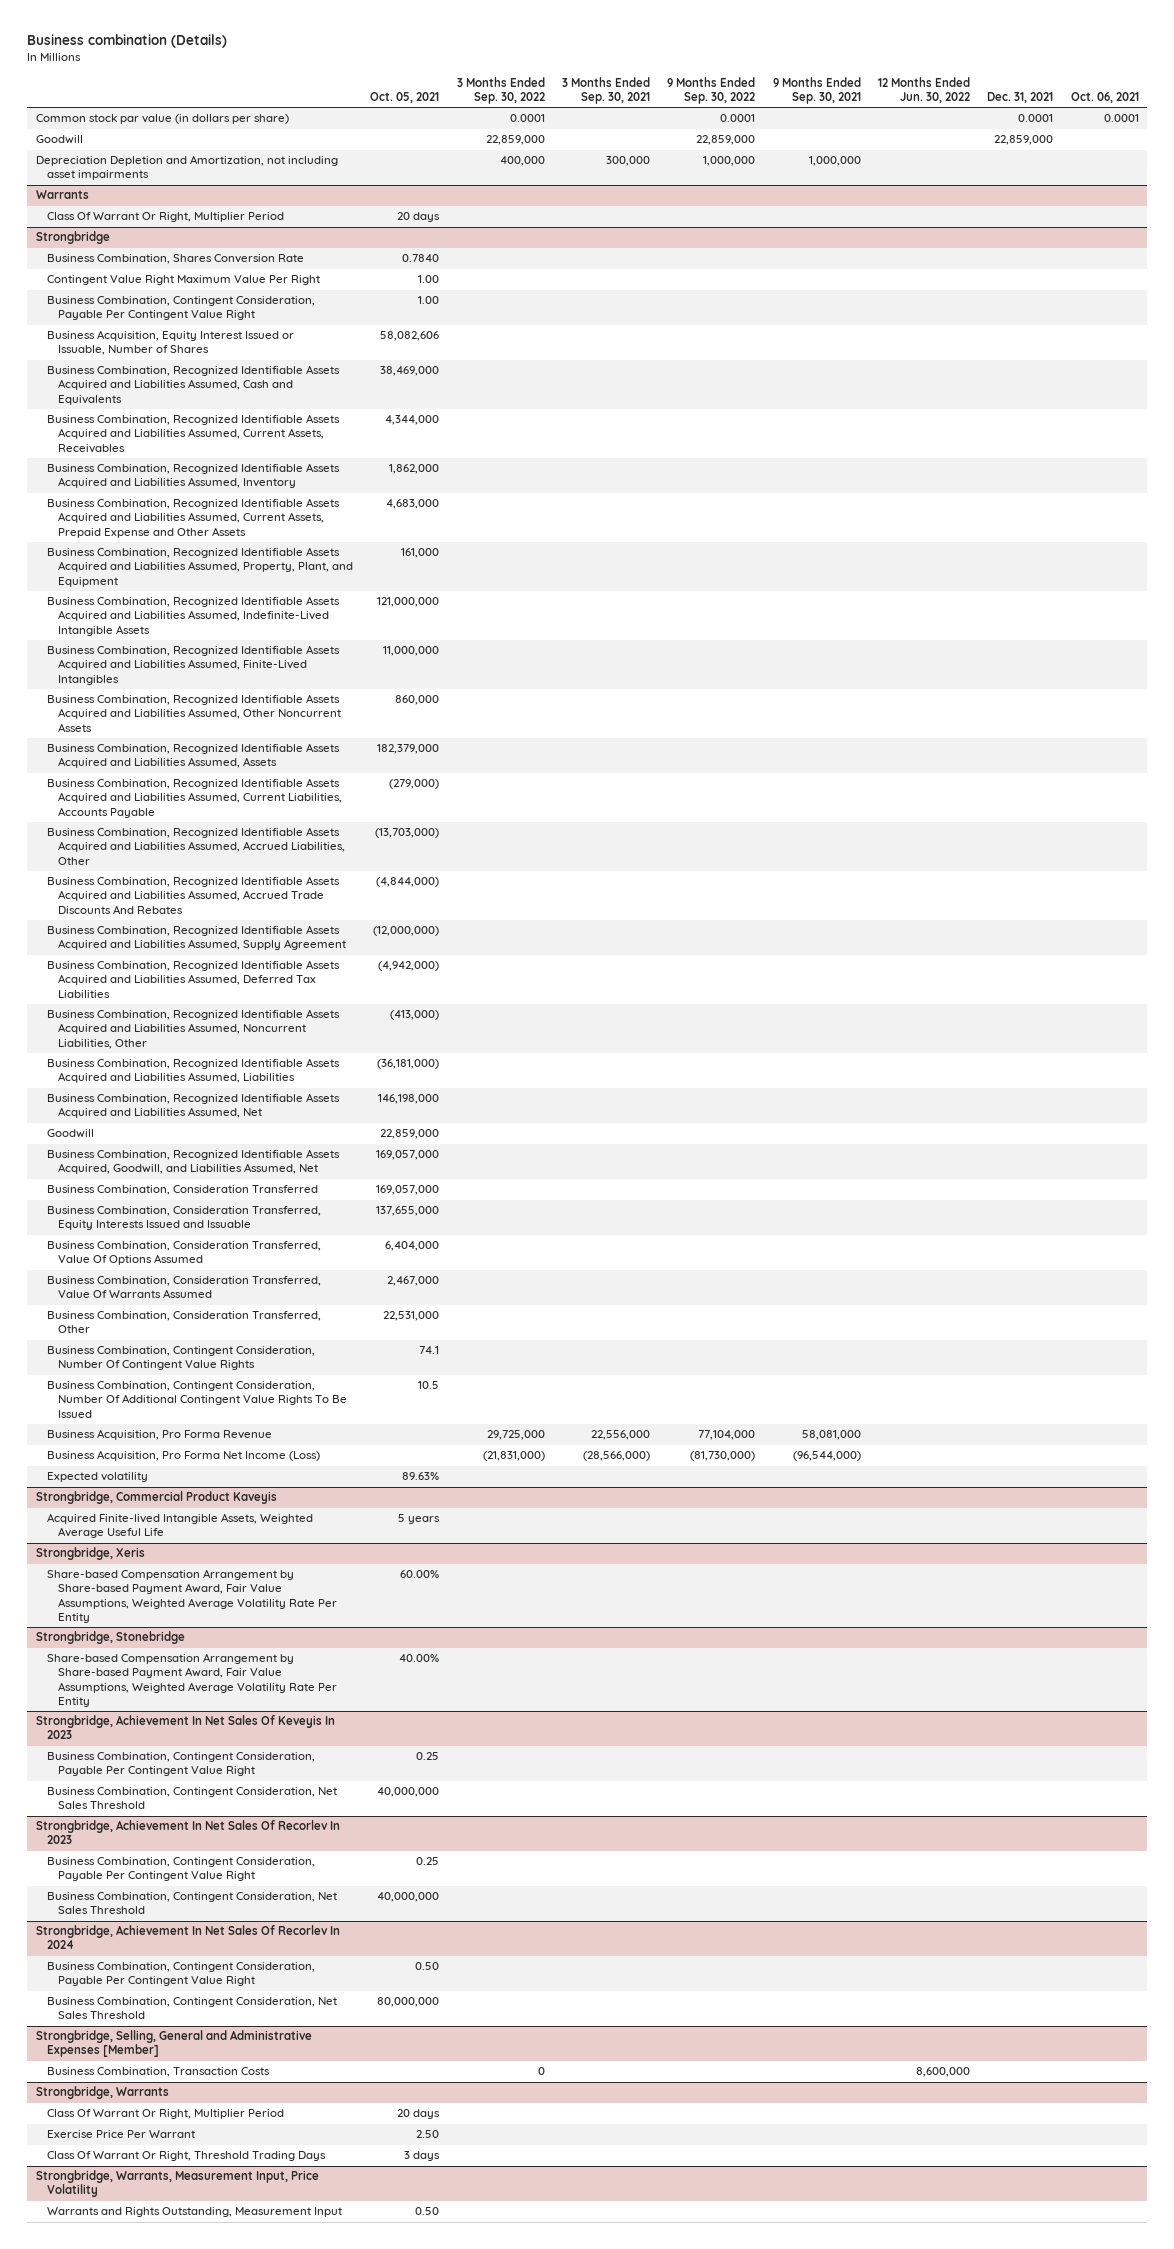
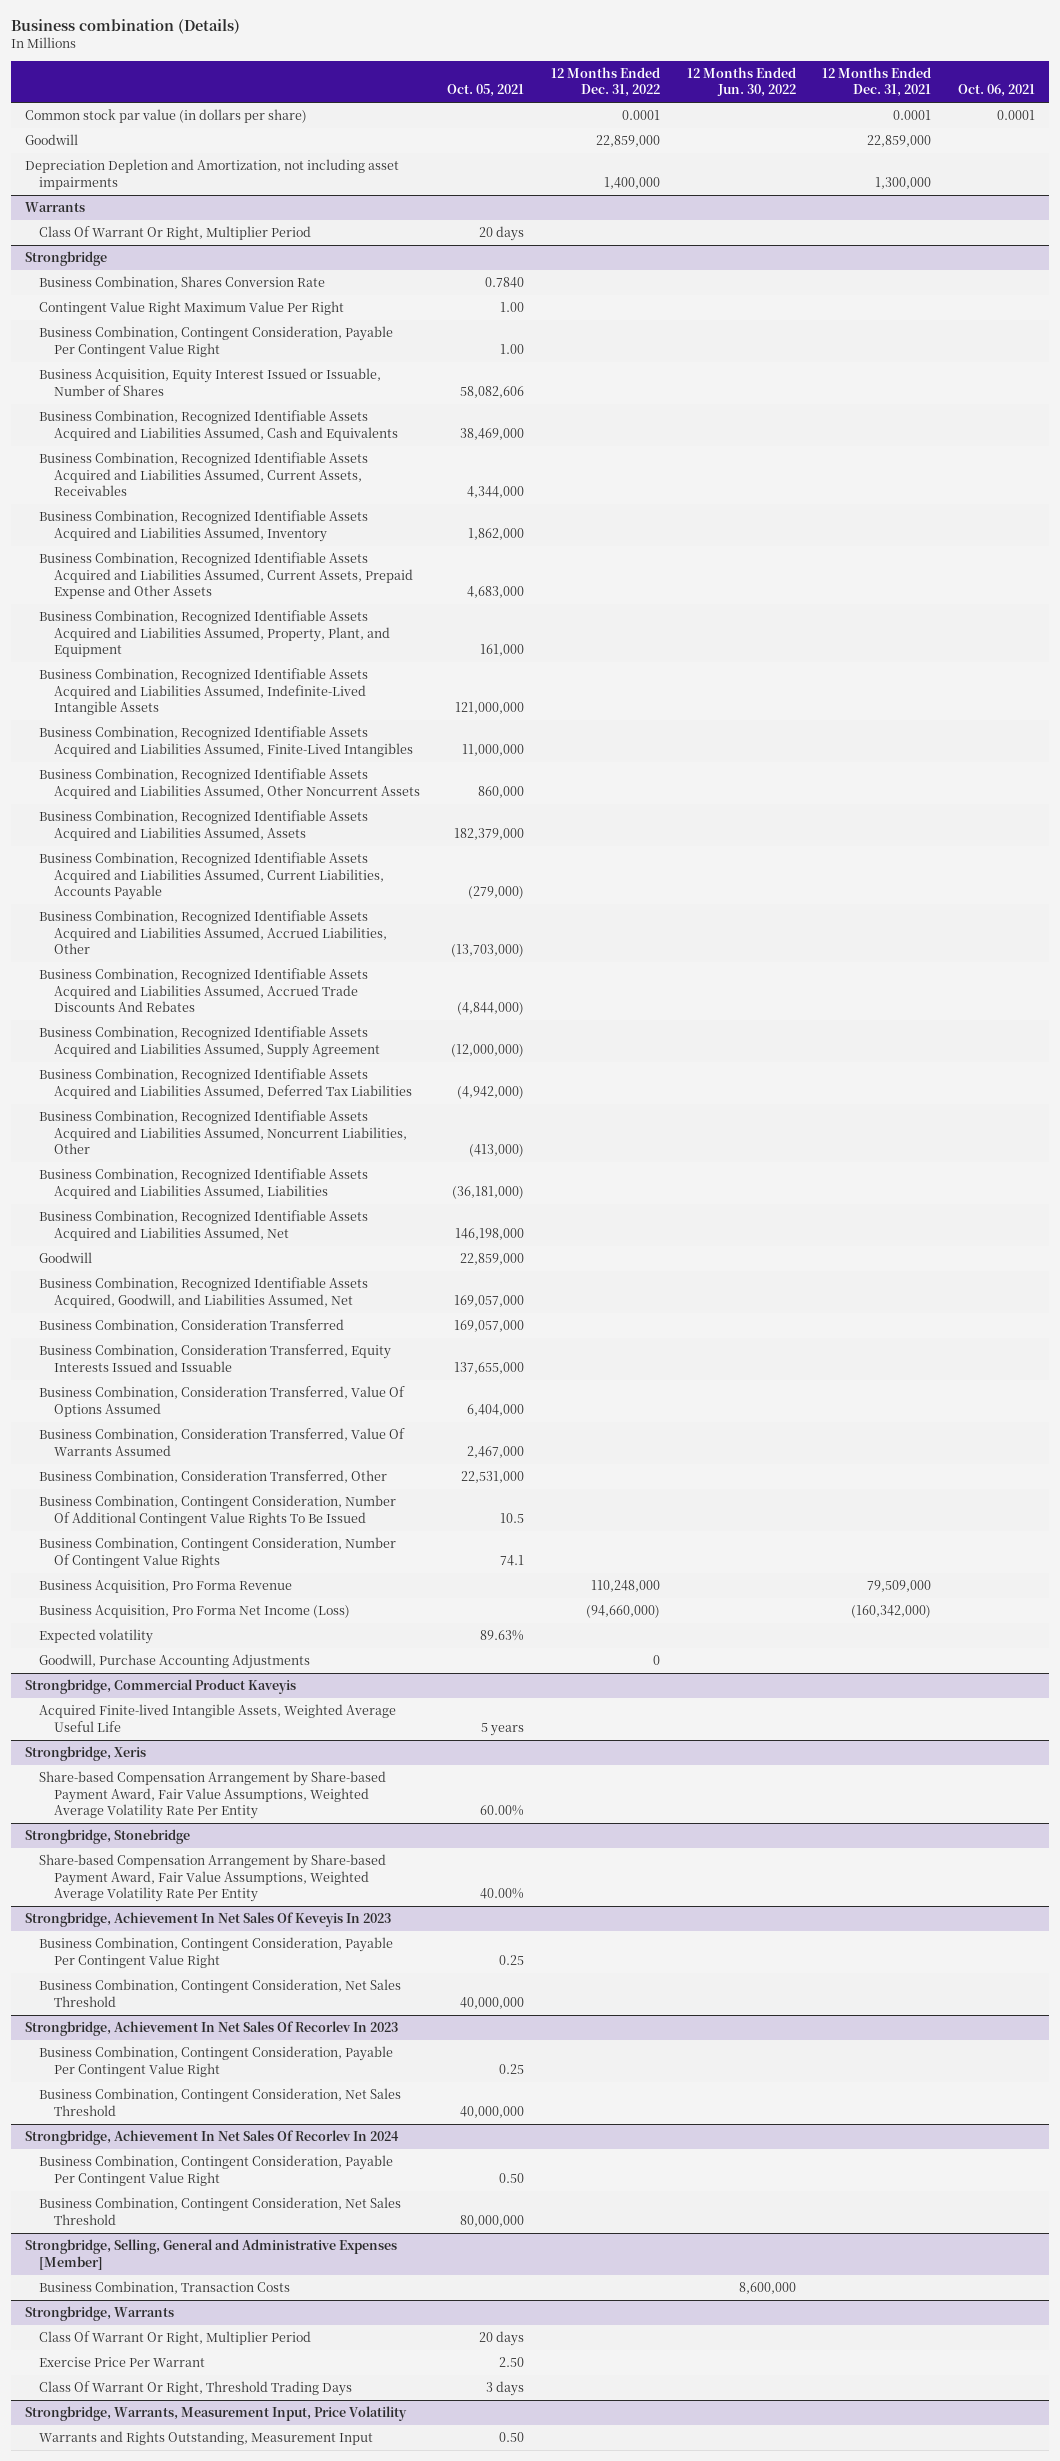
- | Oct. 05, 2021 | 3 Months Ended Sep. 30, 2022 | 3 Months Ended Sep. 30, 2021 | 9 Months Ended Sep. 30, 2022 | 9 Months Ended Sep. 30, 2021 | 12 Months Ended Jun. 30, 2022 | Dec. 31, 2021 | Oct. 06, 2021
+ | Oct. 05, 2021 | 12 Months Ended Dec. 31, 2022 | 12 Months Ended Jun. 30, 2022 | 12 Months Ended Dec. 31, 2021 | Oct. 06, 2021
@ Strongbridge
moved down: Business Combination, Contingent Consideration, Number Of Contingent Value Rights | 74.1 | | | |
+ Goodwill, Purchase Accounting Adjustments | | 0 | | |

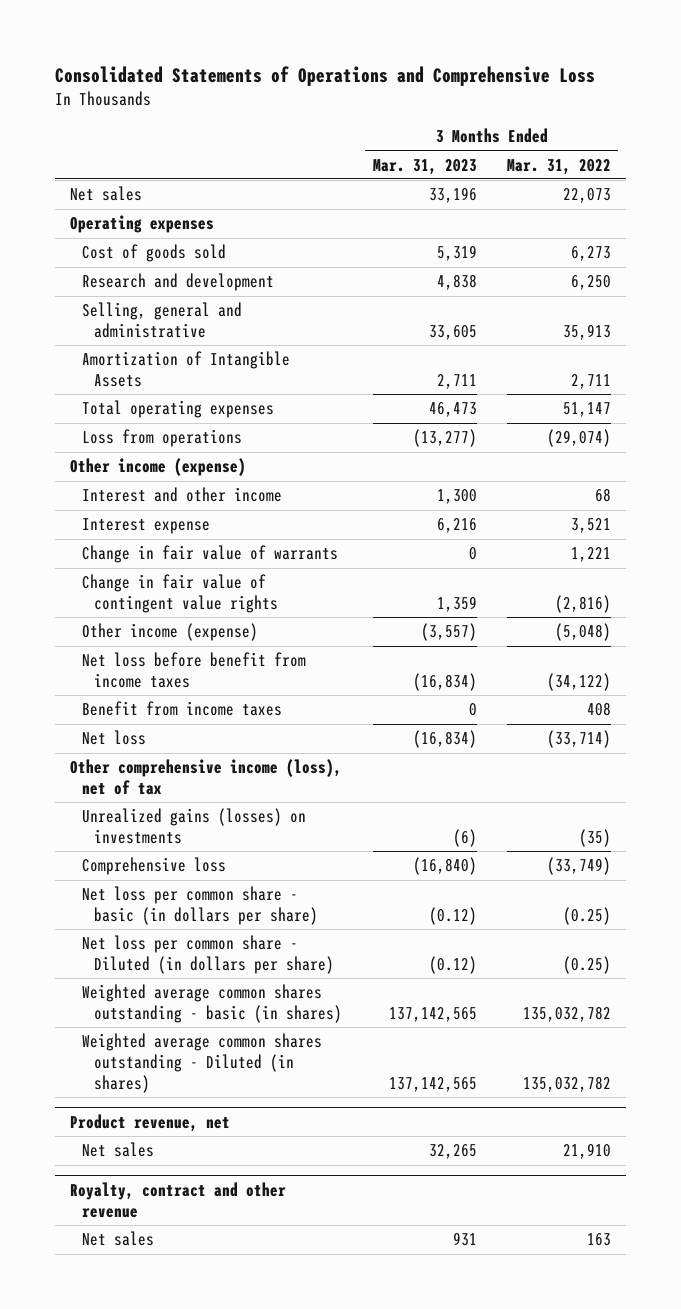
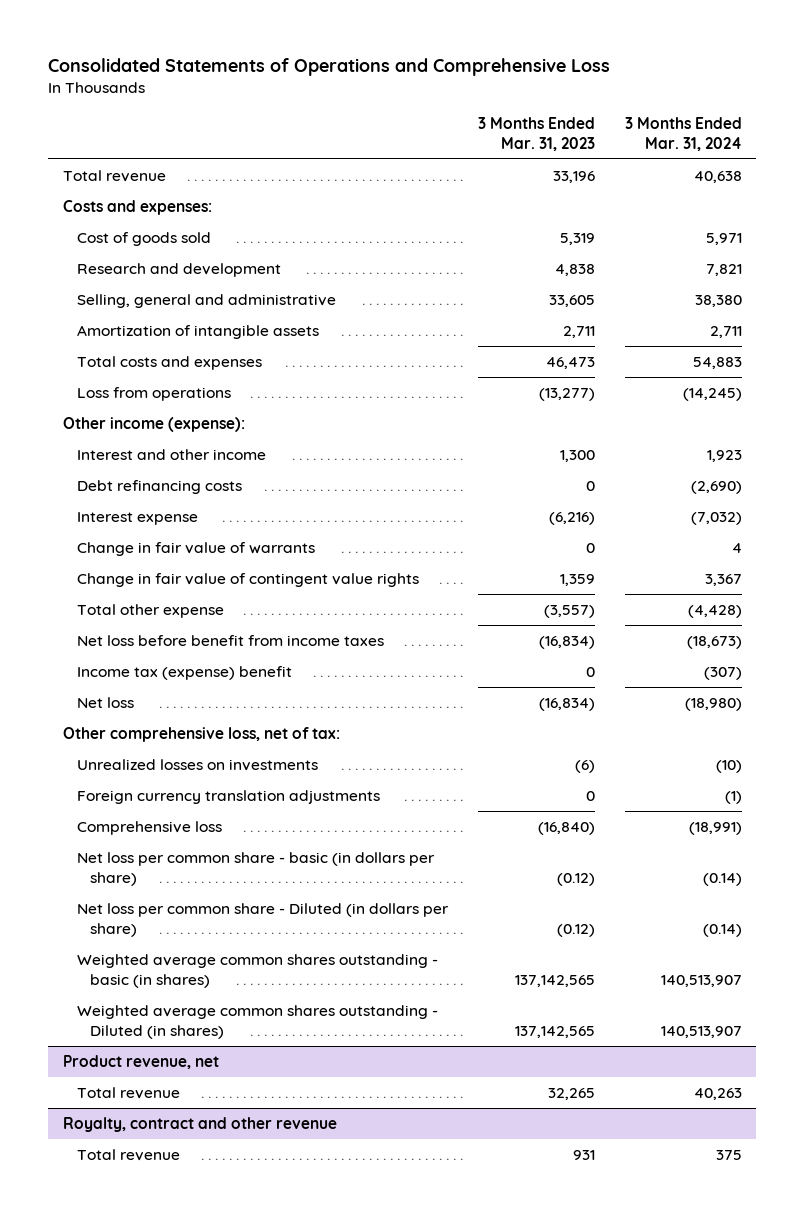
- | 3 Months Ended Mar. 31, 2023 | 3 Months Ended Mar. 31, 2022
+ | 3 Months Ended Mar. 31, 2023 | 3 Months Ended Mar. 31, 2024
- Net sales | 33,196 | 22,073
- Operating expenses
+ Total revenue | 33,196 | 40,638
+ Costs and expenses:
- Amortization of Intangible Assets | 2,711 | 2,711
- Total operating expenses | 46,473 | 51,147
+ Amortization of intangible assets | 2,711 | 2,711
+ Total costs and expenses | 46,473 | 54,883
- Other income (expense)
+ Other income (expense):
- Interest expense | 6,216 | 3,521
+ Debt refinancing costs | 0 | (2,690)
+ Interest expense | (6,216) | (7,032)
- Other income (expense) | (3,557) | (5,048)
+ Total other expense | (3,557) | (4,428)
- Benefit from income taxes | 0 | 408
+ Income tax (expense) benefit | 0 | (307)
- Other comprehensive income (loss), net of tax
- Unrealized gains (losses) on investments | (6) | (35)
+ Other comprehensive loss, net of tax:
+ Unrealized losses on investments | (6) | (10)
+ Foreign currency translation adjustments | 0 | (1)
@ Product revenue, net
- Net sales | 32,265 | 21,910
+ Total revenue | 32,265 | 40,263
@ Royalty, contract and other revenue
- Net sales | 931 | 163
+ Total revenue | 931 | 375

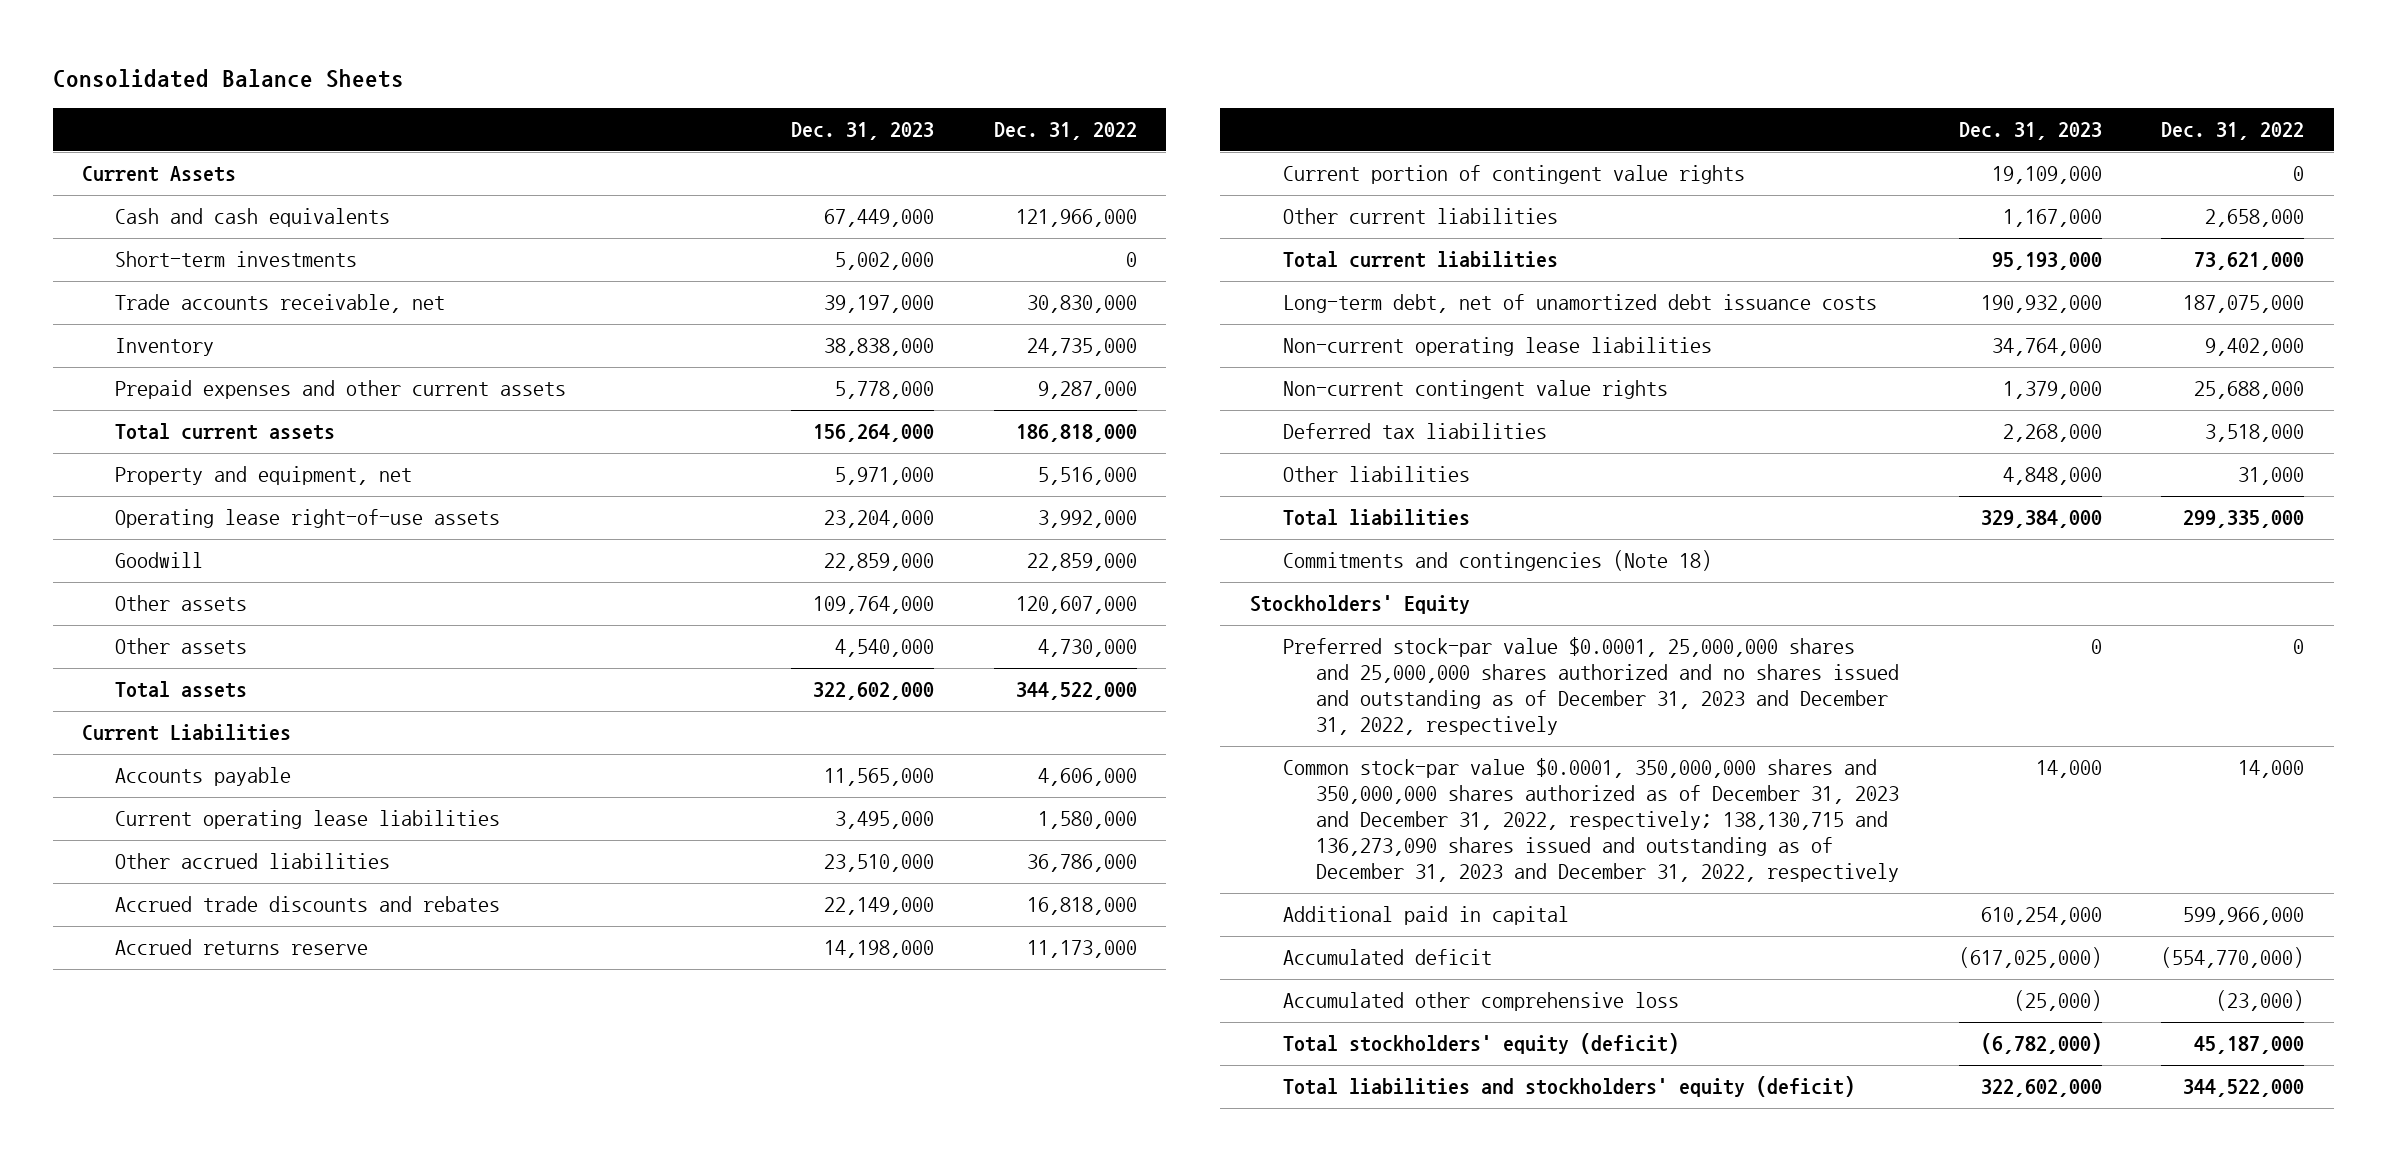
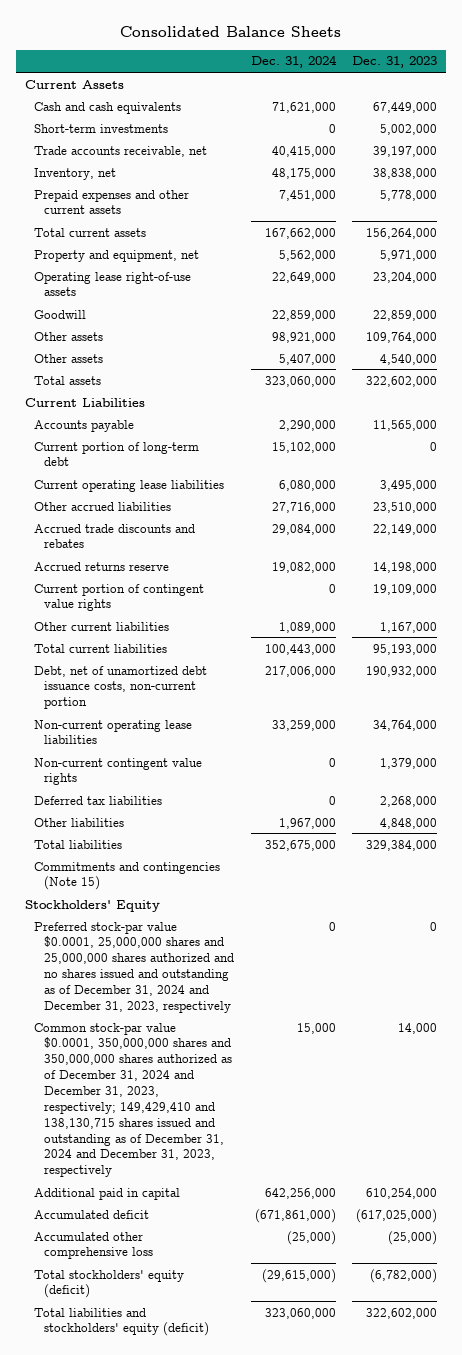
- | Dec. 31, 2023 | Dec. 31, 2022
+ | Dec. 31, 2024 | Dec. 31, 2023
- Inventory | 38,838,000 | 24,735,000
+ Inventory, net | 48,175,000 | 38,838,000
+ Current portion of long-term debt | 15,102,000 | 0
- Long-term debt, net of unamortized debt issuance costs | 190,932,000 | 187,075,000
+ Debt, net of unamortized debt issuance costs, non-current portion | 217,006,000 | 190,932,000
- Commitments and contingencies (Note 18)
+ Commitments and contingencies (Note 15)
- Preferred stock-par value $0.0001, 25,000,000 shares and 25,000,000 shares authorized and no shares issued and outstanding as of December 31, 2023 and December 31, 2022, respectively | 0 | 0
- Common stock-par value $0.0001, 350,000,000 shares and 350,000,000 shares authorized as of December 31, 2023 and December 31, 2022, respectively; 138,130,715 and 136,273,090 shares issued and outstanding as of December 31, 2023 and December 31, 2022, respectively | 14,000 | 14,000
+ Preferred stock-par value $0.0001, 25,000,000 shares and 25,000,000 shares authorized and no shares issued and outstanding as of December 31, 2024 and December 31, 2023, respectively | 0 | 0
+ Common stock-par value $0.0001, 350,000,000 shares and 350,000,000 shares authorized as of December 31, 2024 and December 31, 2023, respectively; 149,429,410 and 138,130,715 shares issued and outstanding as of December 31, 2024 and December 31, 2023, respectively | 15,000 | 14,000

